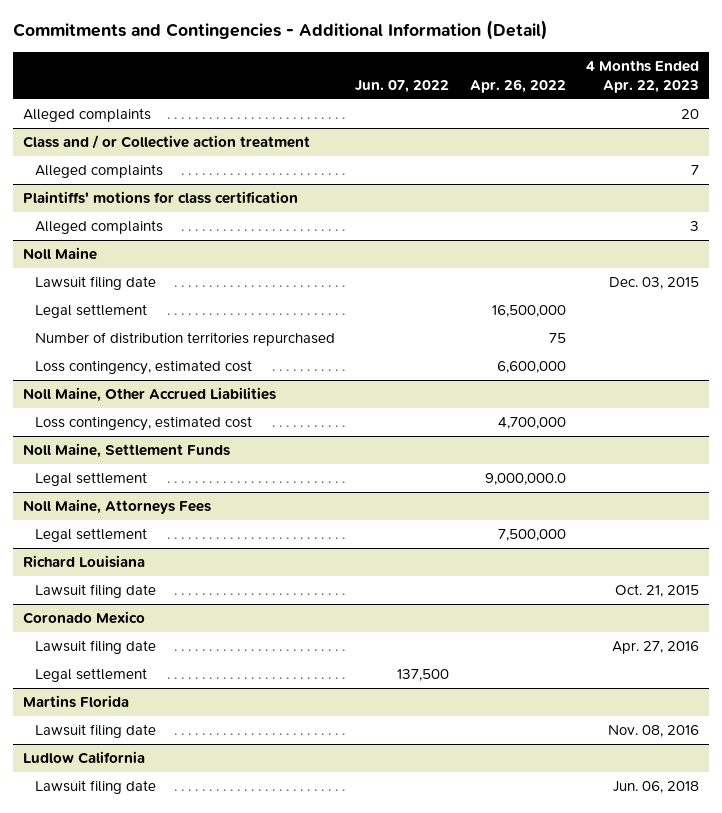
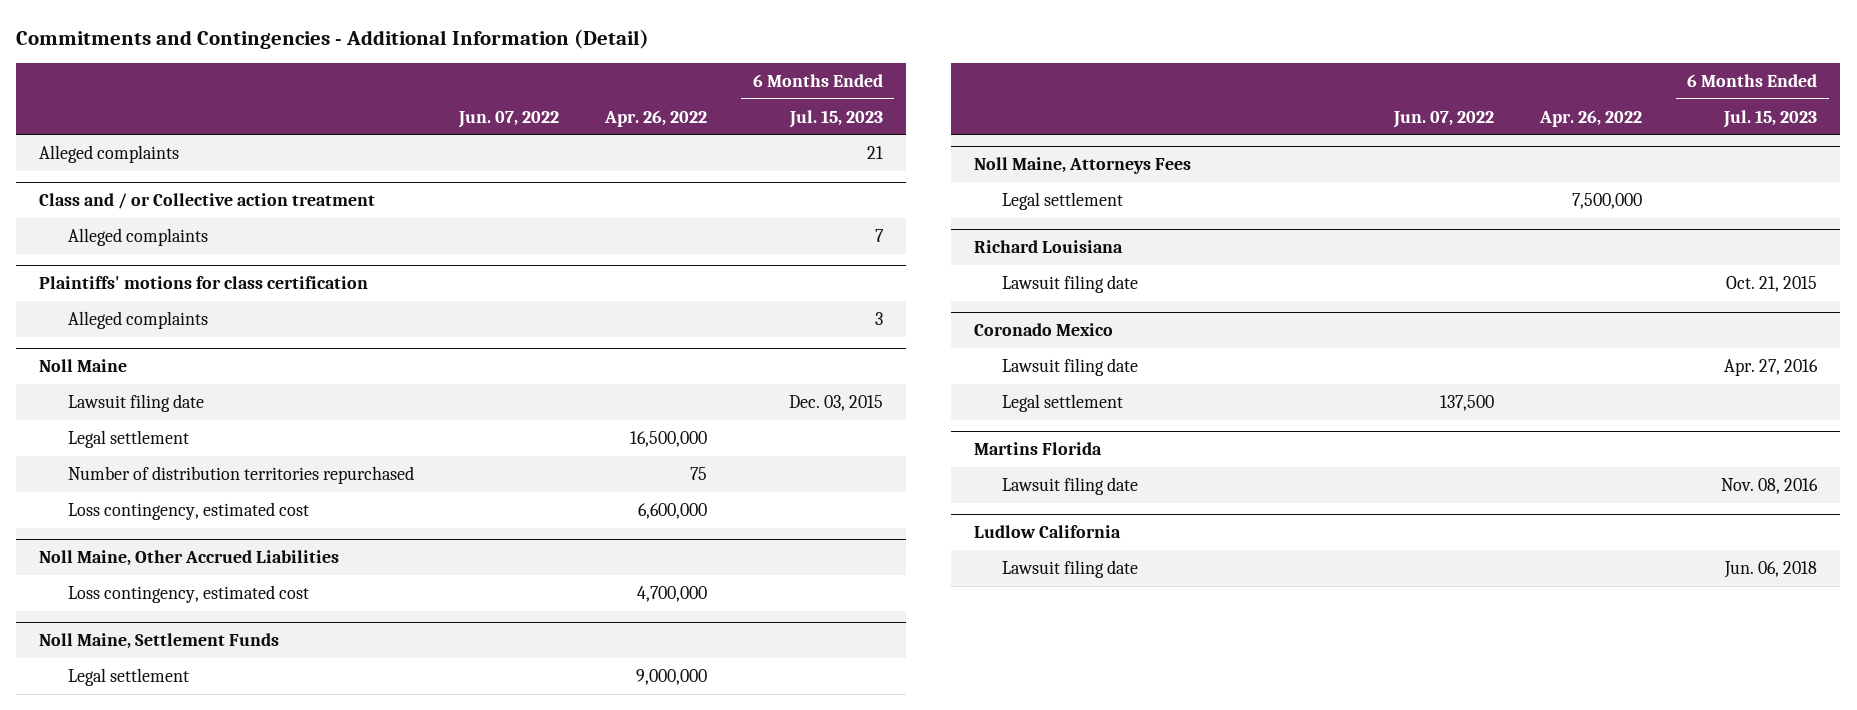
- | Jun. 07, 2022 | Apr. 26, 2022 | 4 Months Ended Apr. 22, 2023
+ | Jun. 07, 2022 | Apr. 26, 2022 | 6 Months Ended Jul. 15, 2023
@ Noll Maine, Settlement Funds
- Legal settlement | | 9,000,000.0 |
+ Legal settlement | | 9,000,000 |

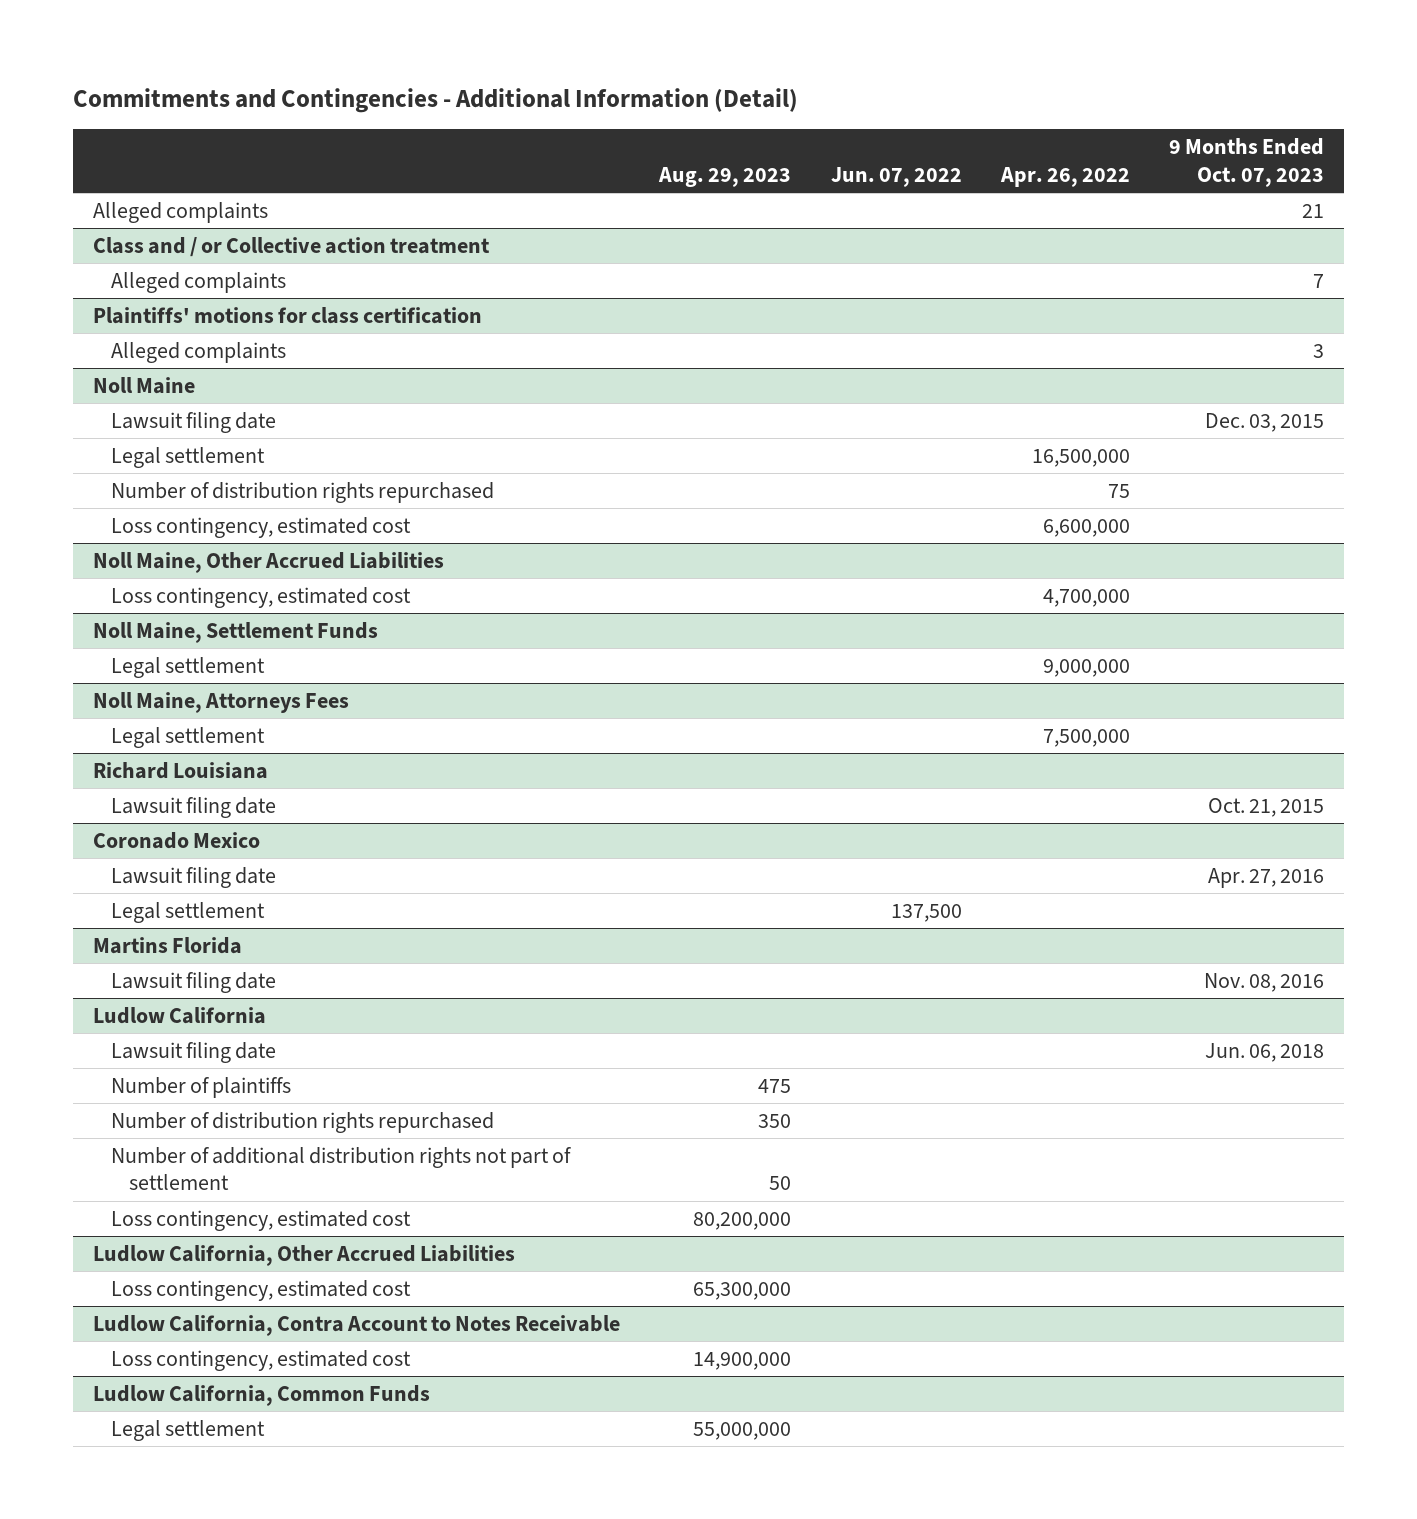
- | Jun. 07, 2022 | Apr. 26, 2022 | 6 Months Ended Jul. 15, 2023
+ | Aug. 29, 2023 | Jun. 07, 2022 | Apr. 26, 2022 | 9 Months Ended Oct. 07, 2023
@ Noll Maine
- Number of distribution territories repurchased | | 75 |
+ Number of distribution rights repurchased | | | 75 |
@ Ludlow California
+ Number of plaintiffs | 475 | | |
+ Number of distribution rights repurchased | 350 | | |
+ Number of additional distribution rights not part of settlement | 50 | | |
+ Loss contingency, estimated cost | 80,200,000 | | |
+ Ludlow California, Other Accrued Liabilities
+ Loss contingency, estimated cost | 65,300,000 | | |
+ Ludlow California, Contra Account to Notes Receivable
+ Loss contingency, estimated cost | 14,900,000 | | |
+ Ludlow California, Common Funds
+ Legal settlement | 55,000,000 | | |

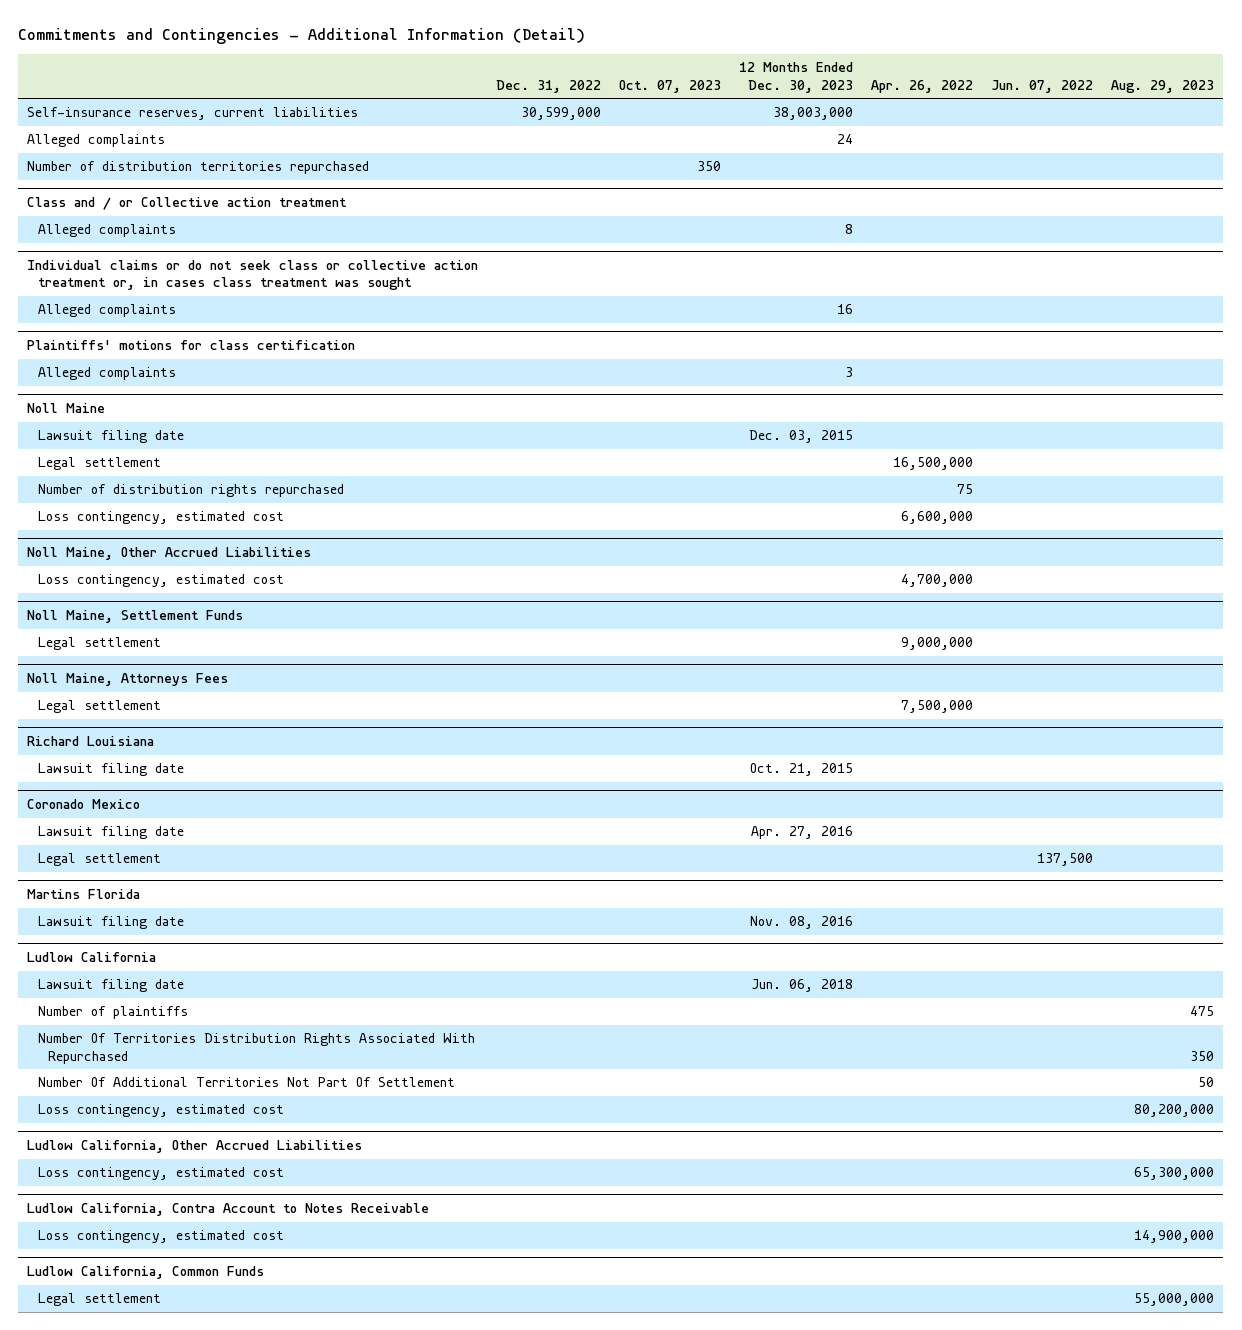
- | Aug. 29, 2023 | Jun. 07, 2022 | Apr. 26, 2022 | 9 Months Ended Oct. 07, 2023
+ | Dec. 31, 2022 | Oct. 07, 2023 | 12 Months Ended Dec. 30, 2023 | Apr. 26, 2022 | Jun. 07, 2022 | Aug. 29, 2023
+ Self-insurance reserves, current liabilities | 30,599,000 | | 38,003,000 | | |
+ Number of distribution territories repurchased | | 350 | | | |
+ Individual claims or do not seek class or collective action treatment or, in cases class treatment was sought
+ Alleged complaints | | | 16 | | |
@ Ludlow California
- Number of distribution rights repurchased | 350 | | |
- Number of additional distribution rights not part of settlement | 50 | | |
+ Number Of Territories Distribution Rights Associated With Repurchased | | | | | | 350
+ Number Of Additional Territories Not Part Of Settlement | | | | | | 50

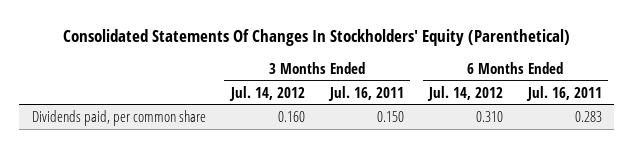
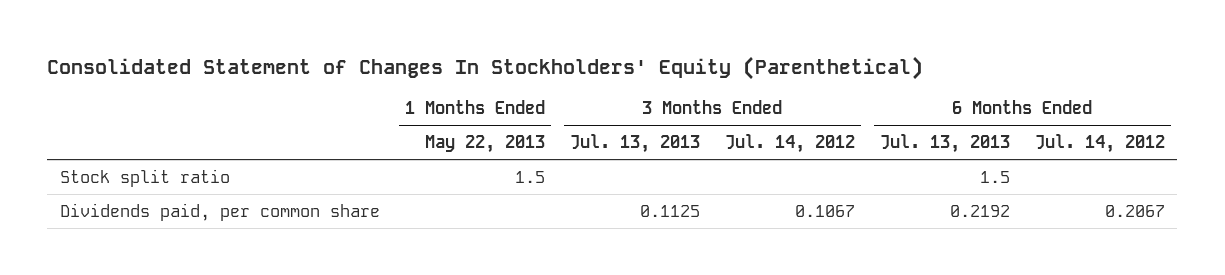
- Consolidated Statements Of Changes In Stockholders' Equity (Parenthetical)
+ Consolidated Statement of Changes In Stockholders' Equity (Parenthetical)
- | 3 Months Ended Jul. 14, 2012 | 3 Months Ended Jul. 16, 2011 | 6 Months Ended Jul. 14, 2012 | 6 Months Ended Jul. 16, 2011
+ | 1 Months Ended May 22, 2013 | 3 Months Ended Jul. 13, 2013 | 3 Months Ended Jul. 14, 2012 | 6 Months Ended Jul. 13, 2013 | 6 Months Ended Jul. 14, 2012
- Dividends paid, per common share | 0.160 | 0.150 | 0.310 | 0.283
+ Stock split ratio | 1.5 | | | 1.5 |
+ Dividends paid, per common share | | 0.1125 | 0.1067 | 0.2192 | 0.2067

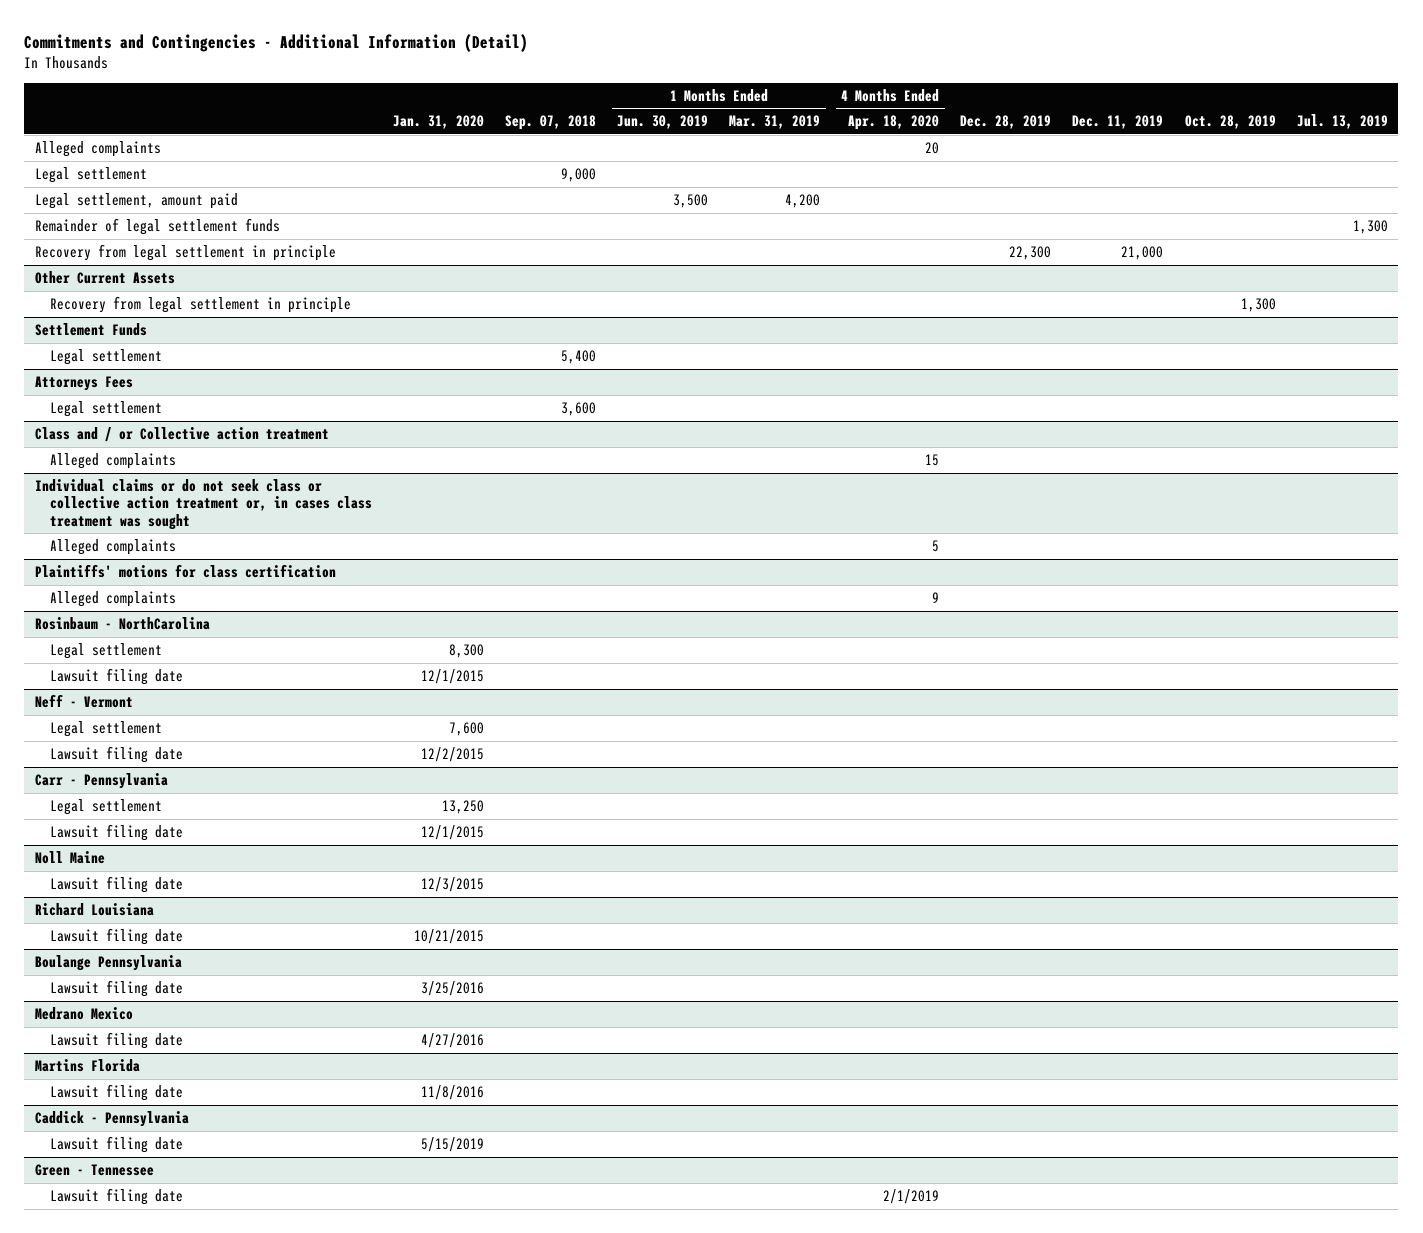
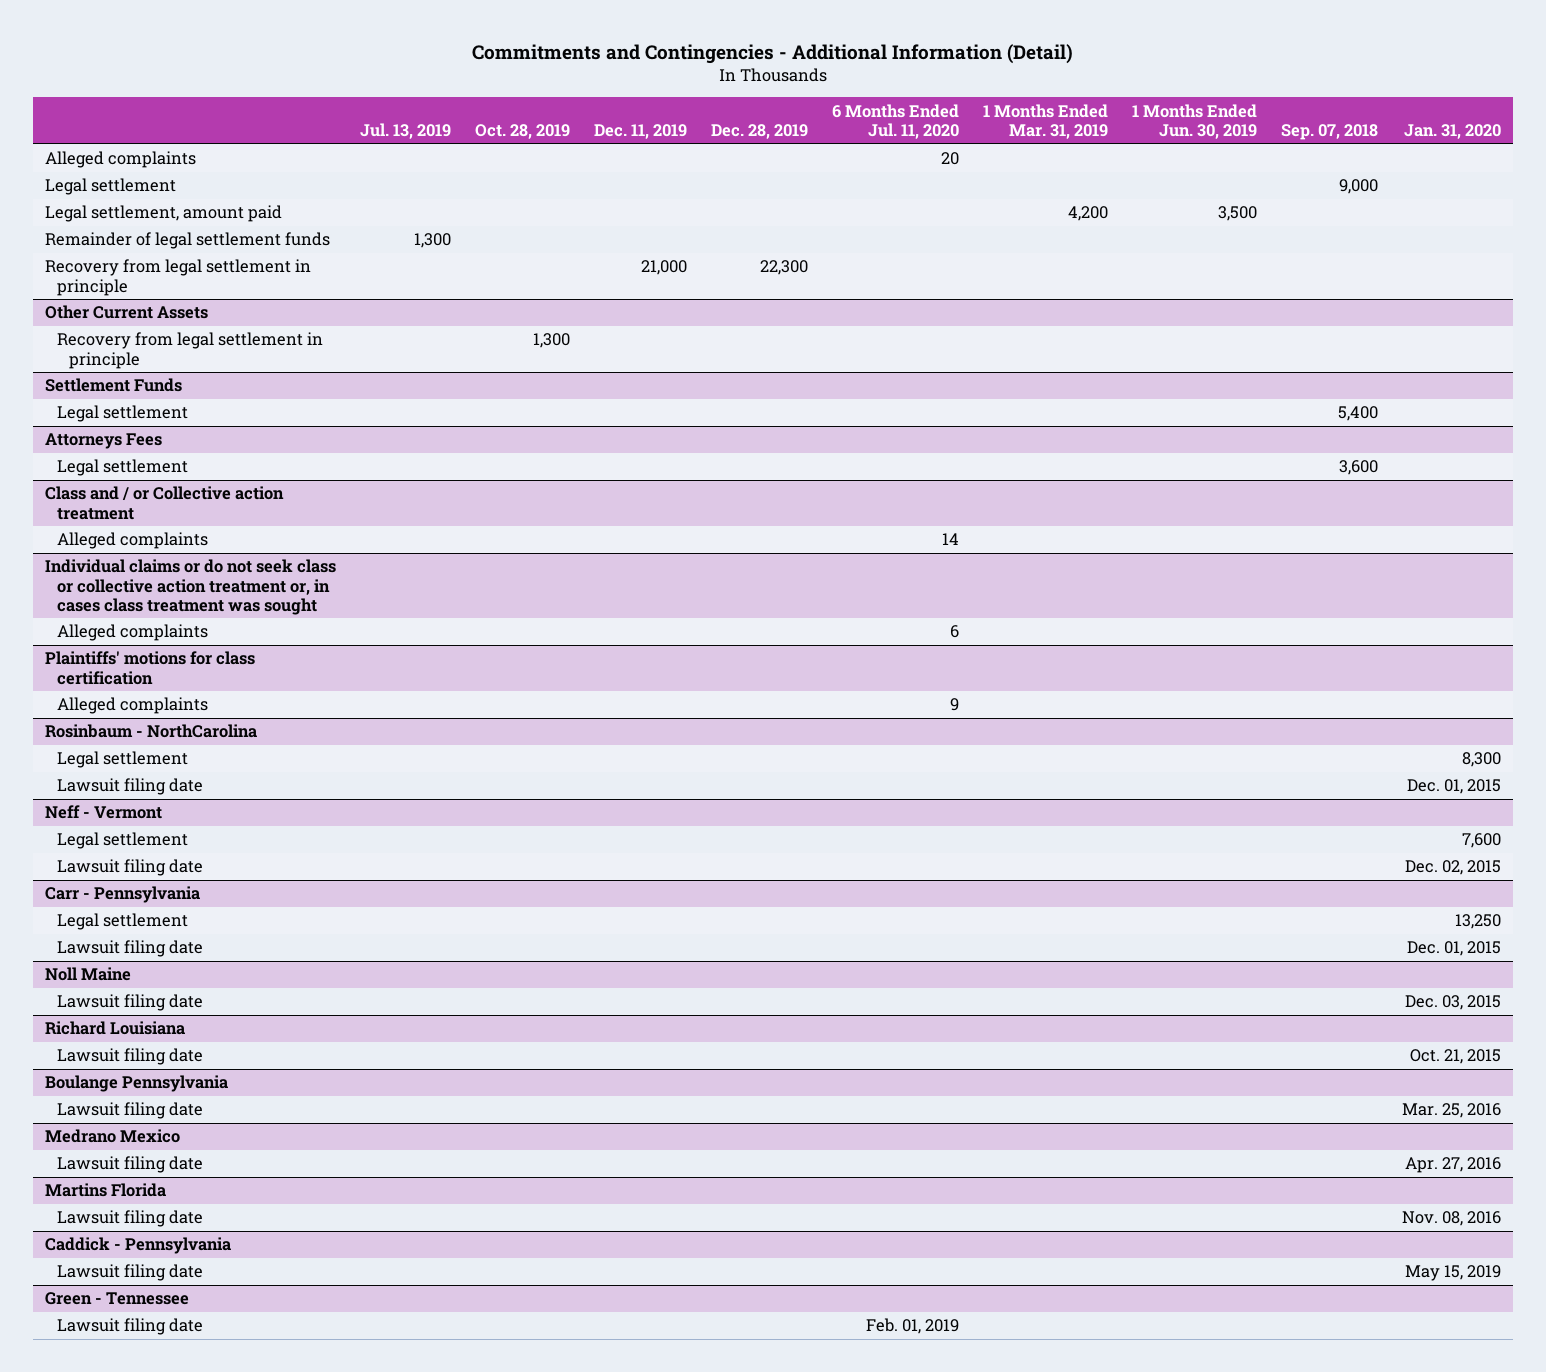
- | Jan. 31, 2020 | Sep. 07, 2018 | 1 Months Ended Jun. 30, 2019 | 1 Months Ended Mar. 31, 2019 | 4 Months Ended Apr. 18, 2020 | Dec. 28, 2019 | Dec. 11, 2019 | Oct. 28, 2019 | Jul. 13, 2019
+ | Jul. 13, 2019 | Oct. 28, 2019 | Dec. 11, 2019 | Dec. 28, 2019 | 6 Months Ended Jul. 11, 2020 | 1 Months Ended Mar. 31, 2019 | 1 Months Ended Jun. 30, 2019 | Sep. 07, 2018 | Jan. 31, 2020
@ Rosinbaum - NorthCarolina
- Lawsuit filing date | 12/1/2015 | | | | | | | |
+ Lawsuit filing date | | | | | | | | | Dec. 01, 2015
@ Neff - Vermont
- Lawsuit filing date | 12/2/2015 | | | | | | | |
+ Lawsuit filing date | | | | | | | | | Dec. 02, 2015
@ Carr - Pennsylvania
- Lawsuit filing date | 12/1/2015 | | | | | | | |
+ Lawsuit filing date | | | | | | | | | Dec. 01, 2015
@ Noll Maine
- Lawsuit filing date | 12/3/2015 | | | | | | | |
+ Lawsuit filing date | | | | | | | | | Dec. 03, 2015
@ Richard Louisiana
- Lawsuit filing date | 10/21/2015 | | | | | | | |
+ Lawsuit filing date | | | | | | | | | Oct. 21, 2015
@ Boulange Pennsylvania
- Lawsuit filing date | 3/25/2016 | | | | | | | |
+ Lawsuit filing date | | | | | | | | | Mar. 25, 2016
@ Medrano Mexico
- Lawsuit filing date | 4/27/2016 | | | | | | | |
+ Lawsuit filing date | | | | | | | | | Apr. 27, 2016
@ Martins Florida
- Lawsuit filing date | 11/8/2016 | | | | | | | |
+ Lawsuit filing date | | | | | | | | | Nov. 08, 2016
@ Caddick - Pennsylvania
- Lawsuit filing date | 5/15/2019 | | | | | | | |
+ Lawsuit filing date | | | | | | | | | May 15, 2019

